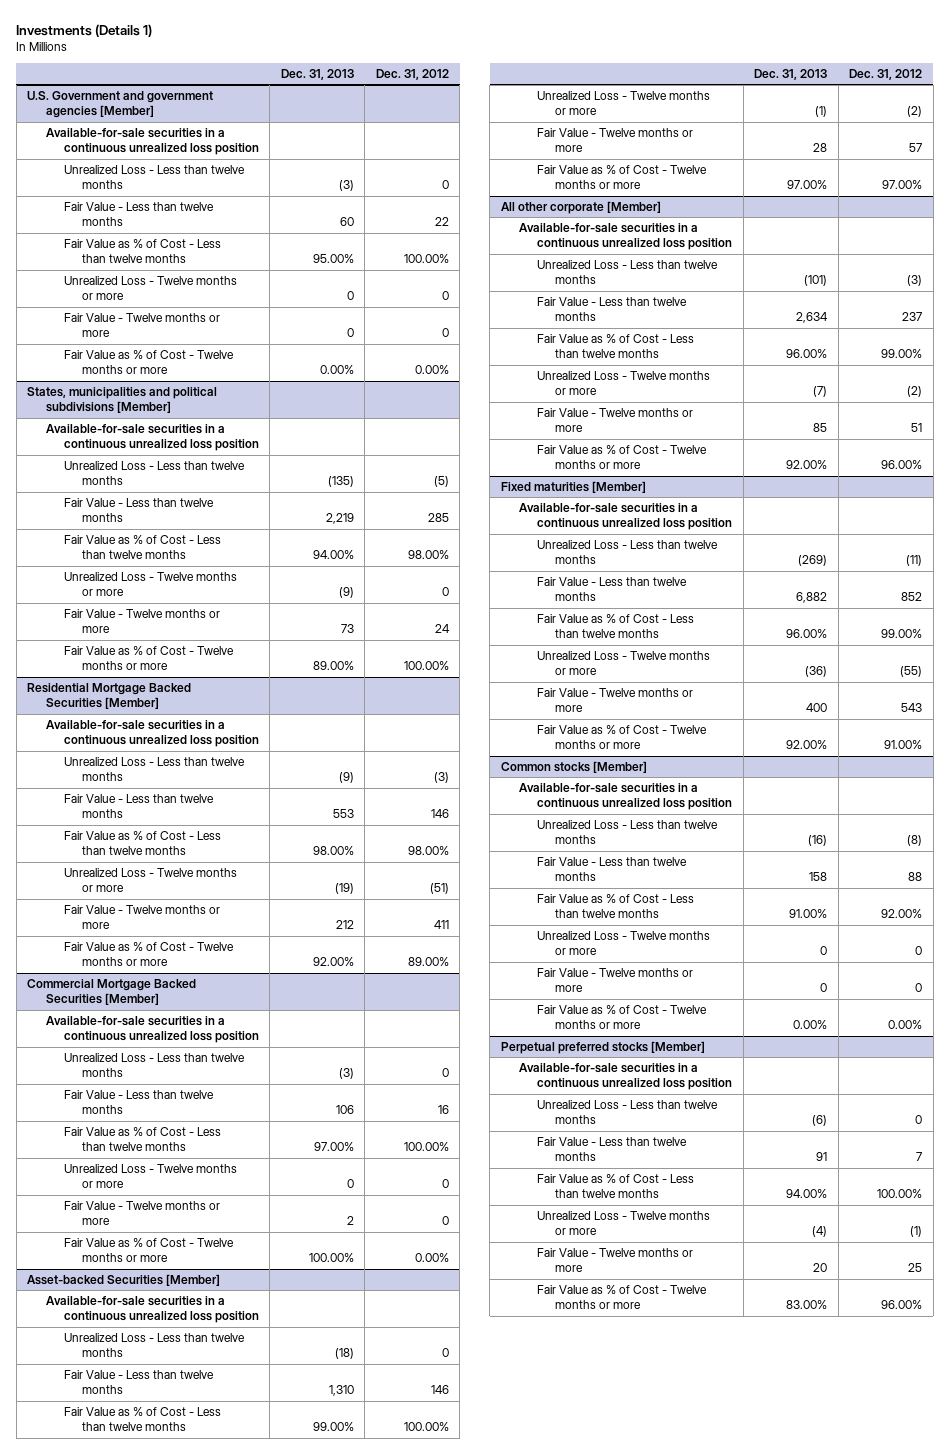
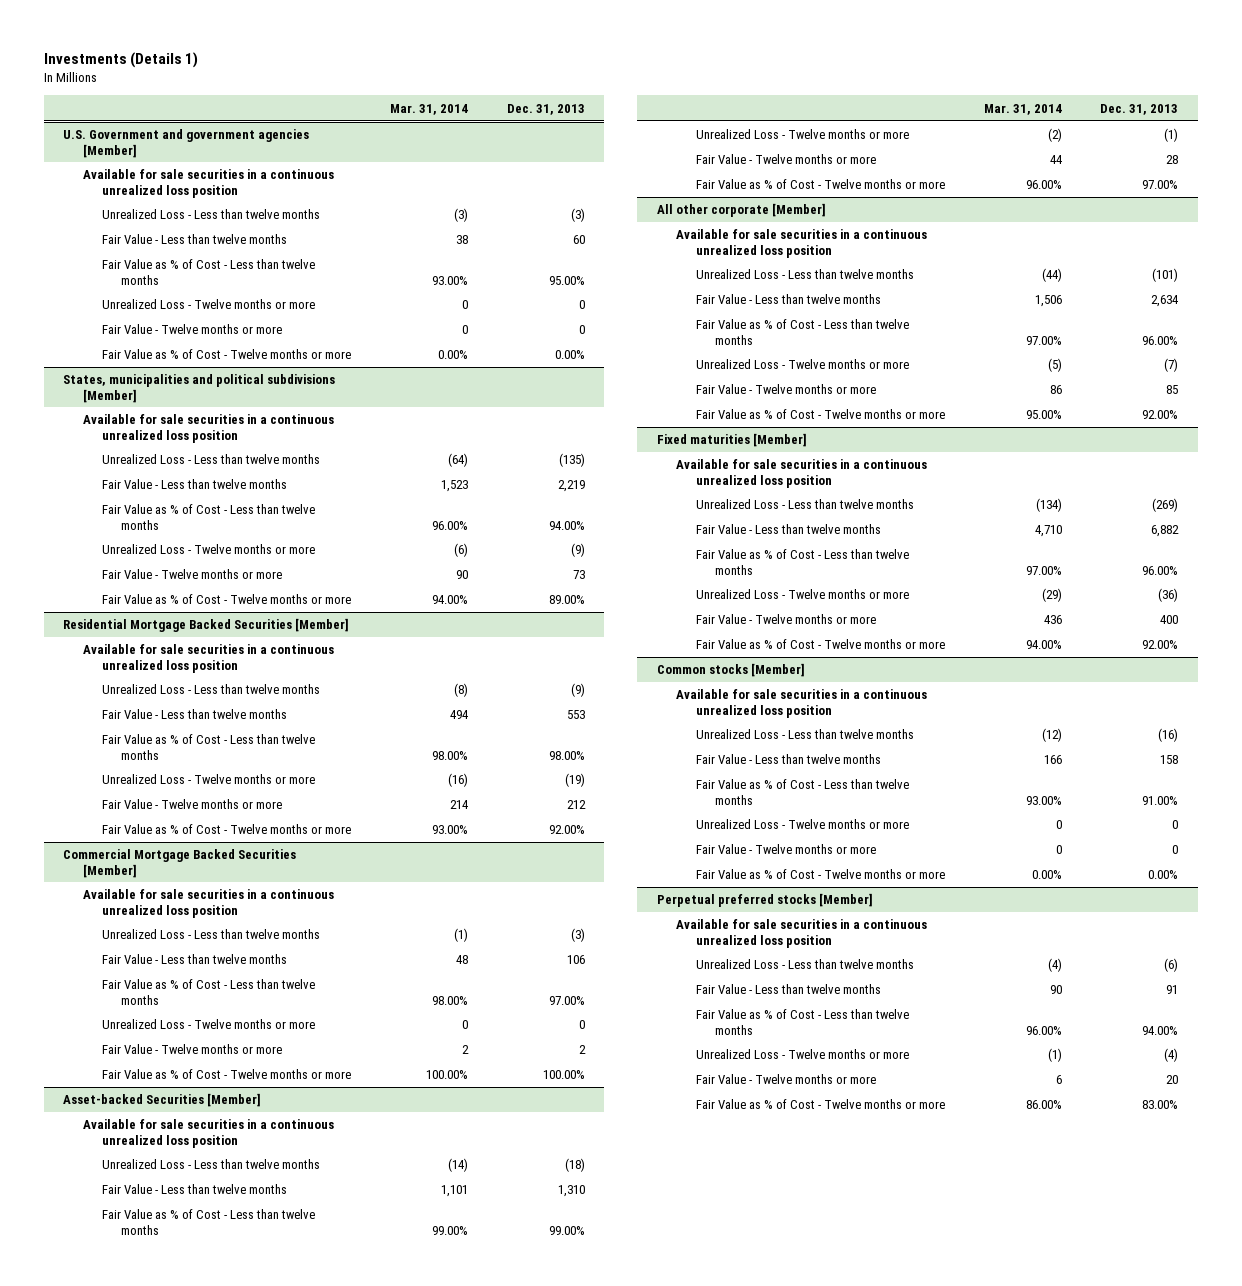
- | Dec. 31, 2013 | Dec. 31, 2012
+ | Mar. 31, 2014 | Dec. 31, 2013
@ U.S. Government and government agencies [Member]
- Available-for-sale securities in a continuous unrealized loss position
+ Available for sale securities in a continuous unrealized loss position
@ States, municipalities and political subdivisions [Member]
- Available-for-sale securities in a continuous unrealized loss position
+ Available for sale securities in a continuous unrealized loss position
@ Residential Mortgage Backed Securities [Member]
- Available-for-sale securities in a continuous unrealized loss position
+ Available for sale securities in a continuous unrealized loss position
@ Commercial Mortgage Backed Securities [Member]
- Available-for-sale securities in a continuous unrealized loss position
+ Available for sale securities in a continuous unrealized loss position
@ Asset-backed Securities [Member]
- Available-for-sale securities in a continuous unrealized loss position
+ Available for sale securities in a continuous unrealized loss position
@ All other corporate [Member]
- Available-for-sale securities in a continuous unrealized loss position
+ Available for sale securities in a continuous unrealized loss position
@ Fixed maturities [Member]
- Available-for-sale securities in a continuous unrealized loss position
+ Available for sale securities in a continuous unrealized loss position
@ Common stocks [Member]
- Available-for-sale securities in a continuous unrealized loss position
+ Available for sale securities in a continuous unrealized loss position
@ Perpetual preferred stocks [Member]
- Available-for-sale securities in a continuous unrealized loss position
+ Available for sale securities in a continuous unrealized loss position

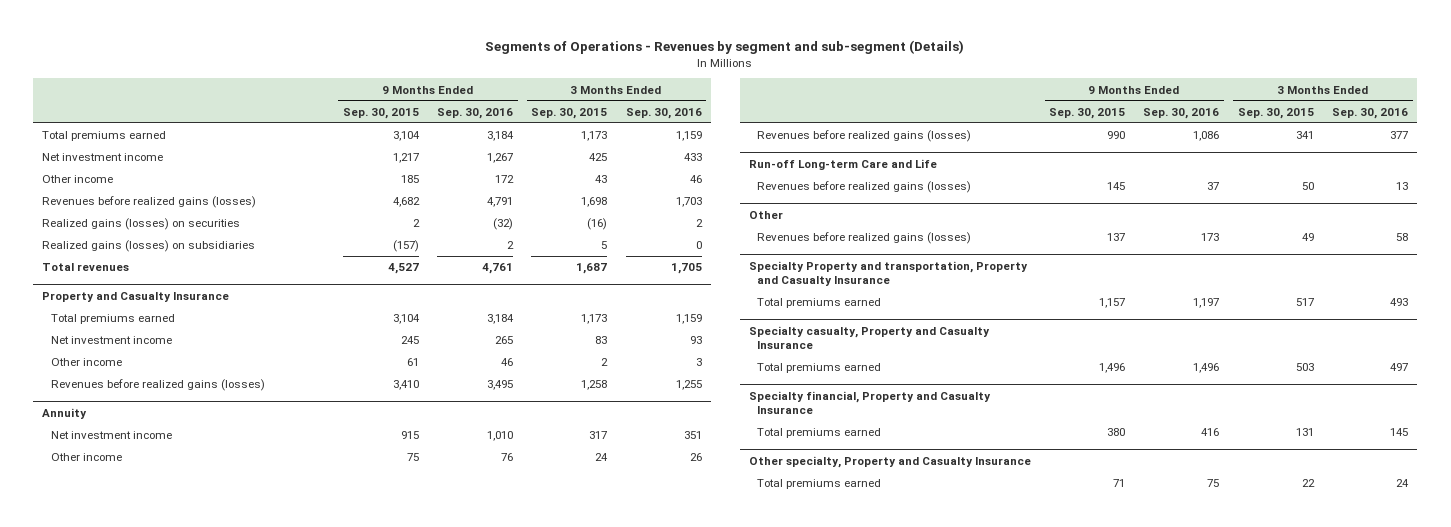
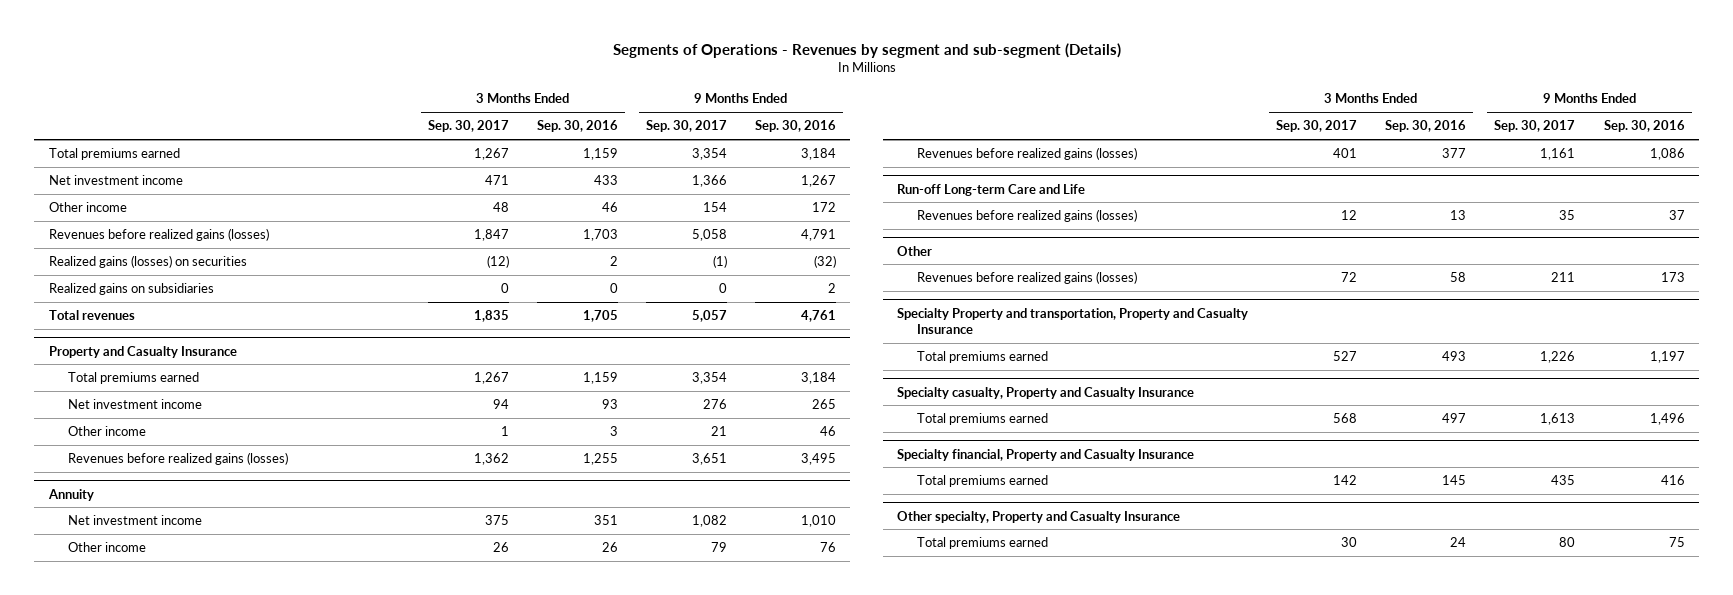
- | 9 Months Ended Sep. 30, 2015 | 9 Months Ended Sep. 30, 2016 | 3 Months Ended Sep. 30, 2015 | 3 Months Ended Sep. 30, 2016
+ | 3 Months Ended Sep. 30, 2017 | 3 Months Ended Sep. 30, 2016 | 9 Months Ended Sep. 30, 2017 | 9 Months Ended Sep. 30, 2016
- Realized gains (losses) on subsidiaries | (157) | 2 | 5 | 0
+ Realized gains on subsidiaries | 0 | 0 | 0 | 2

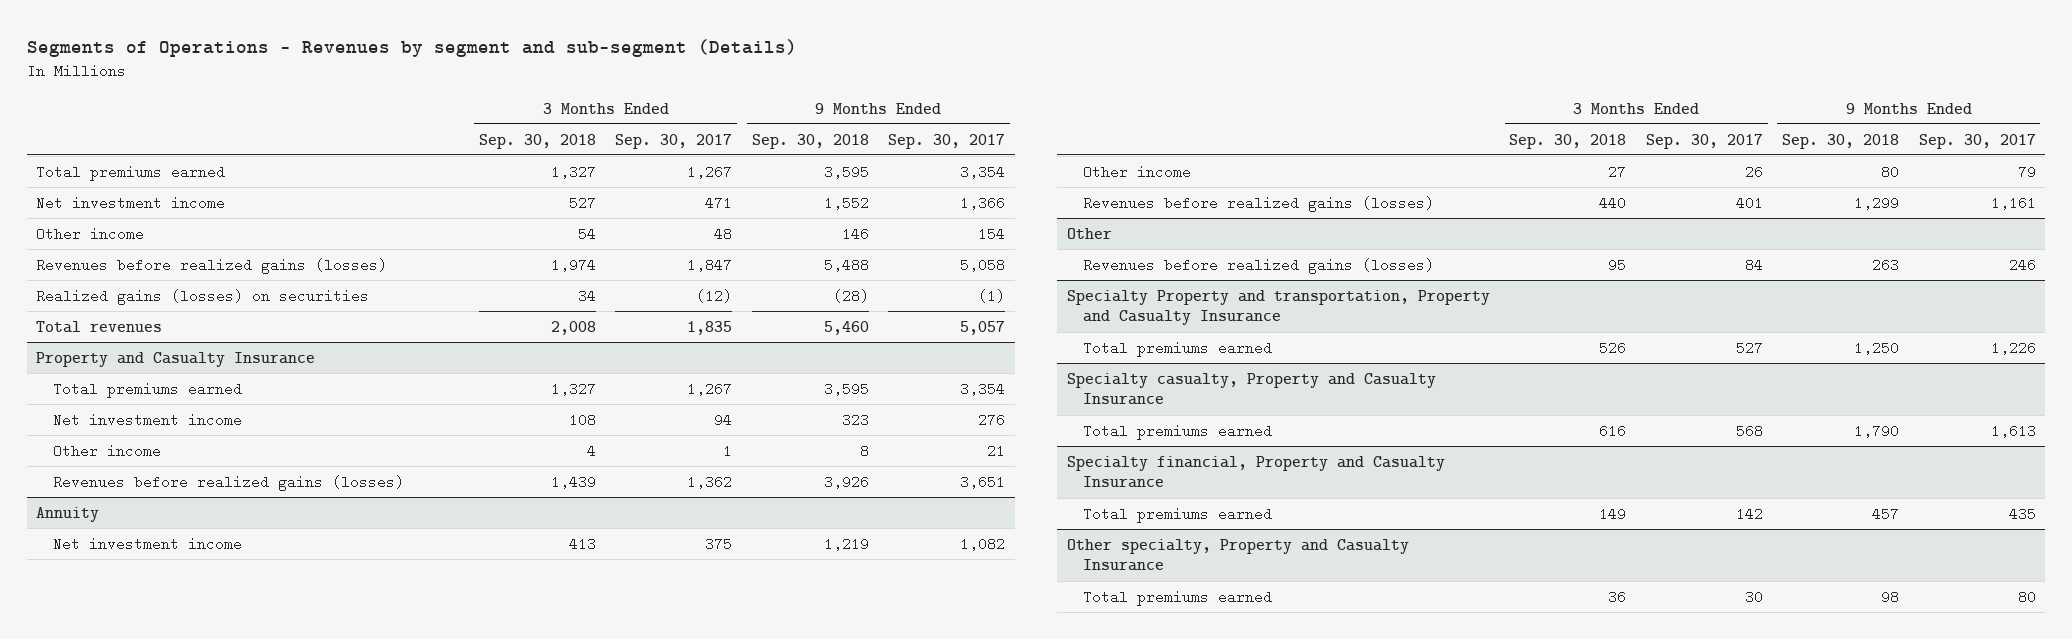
- | 3 Months Ended Sep. 30, 2017 | 3 Months Ended Sep. 30, 2016 | 9 Months Ended Sep. 30, 2017 | 9 Months Ended Sep. 30, 2016
+ | 3 Months Ended Sep. 30, 2018 | 3 Months Ended Sep. 30, 2017 | 9 Months Ended Sep. 30, 2018 | 9 Months Ended Sep. 30, 2017
- Realized gains on subsidiaries | 0 | 0 | 0 | 2
- Run-off Long-term Care and Life
- Revenues before realized gains (losses) | 12 | 13 | 35 | 37
@ Other
- Revenues before realized gains (losses) | 72 | 58 | 211 | 173
+ Revenues before realized gains (losses) | 95 | 84 | 263 | 246

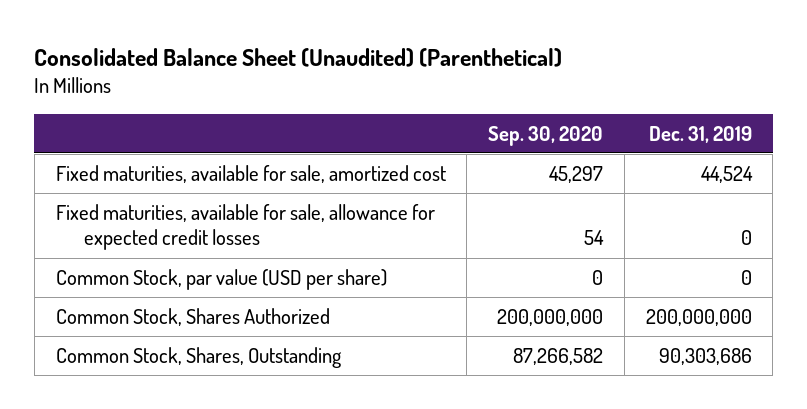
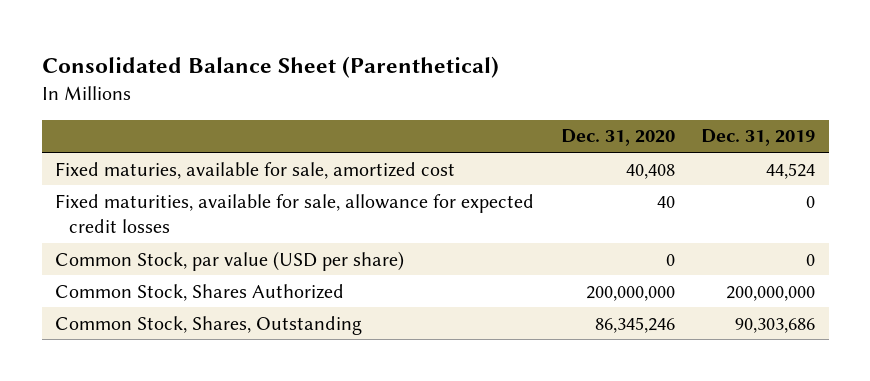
- Consolidated Balance Sheet (Unaudited) (Parenthetical)
+ Consolidated Balance Sheet (Parenthetical)
- | Sep. 30, 2020 | Dec. 31, 2019
+ | Dec. 31, 2020 | Dec. 31, 2019
- Fixed maturities, available for sale, amortized cost | 45,297 | 44,524
+ Fixed maturies, available for sale, amortized cost | 40,408 | 44,524

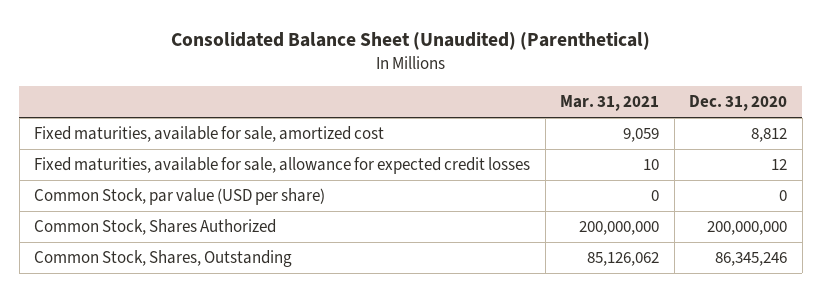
- Consolidated Balance Sheet (Parenthetical)
+ Consolidated Balance Sheet (Unaudited) (Parenthetical)
- | Dec. 31, 2020 | Dec. 31, 2019
+ | Mar. 31, 2021 | Dec. 31, 2020
- Fixed maturies, available for sale, amortized cost | 40,408 | 44,524
- Fixed maturities, available for sale, allowance for expected credit losses | 40 | 0
+ Fixed maturities, available for sale, amortized cost | 9,059 | 8,812
+ Fixed maturities, available for sale, allowance for expected credit losses | 10 | 12

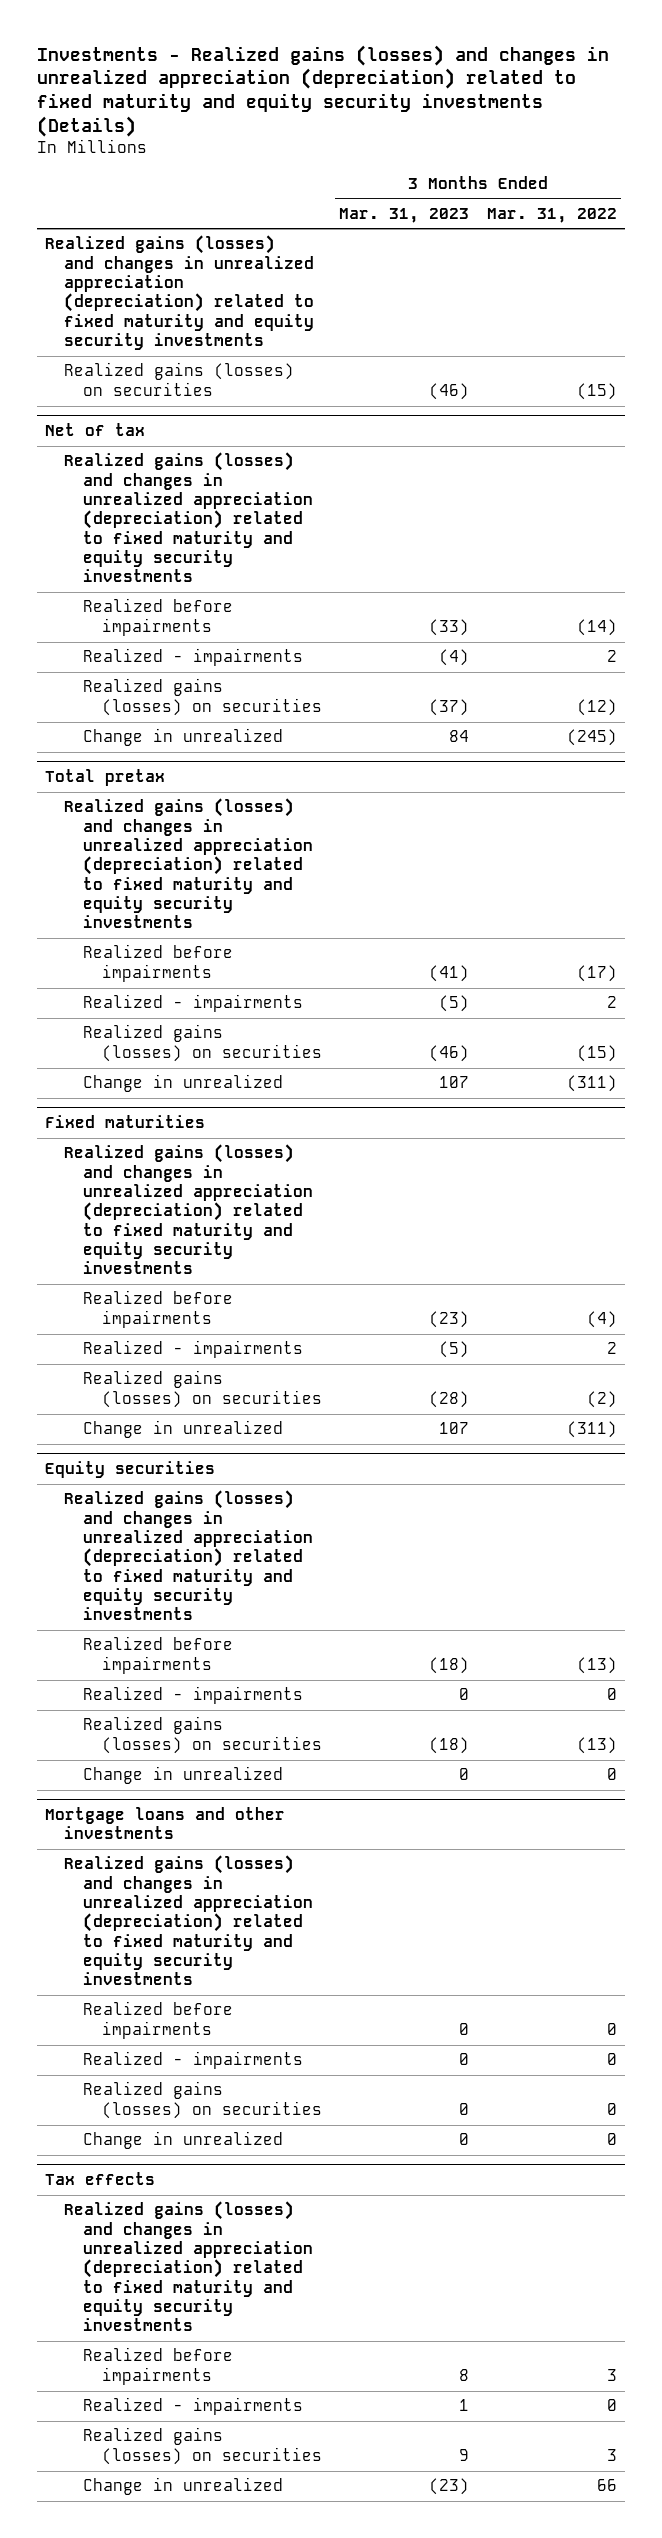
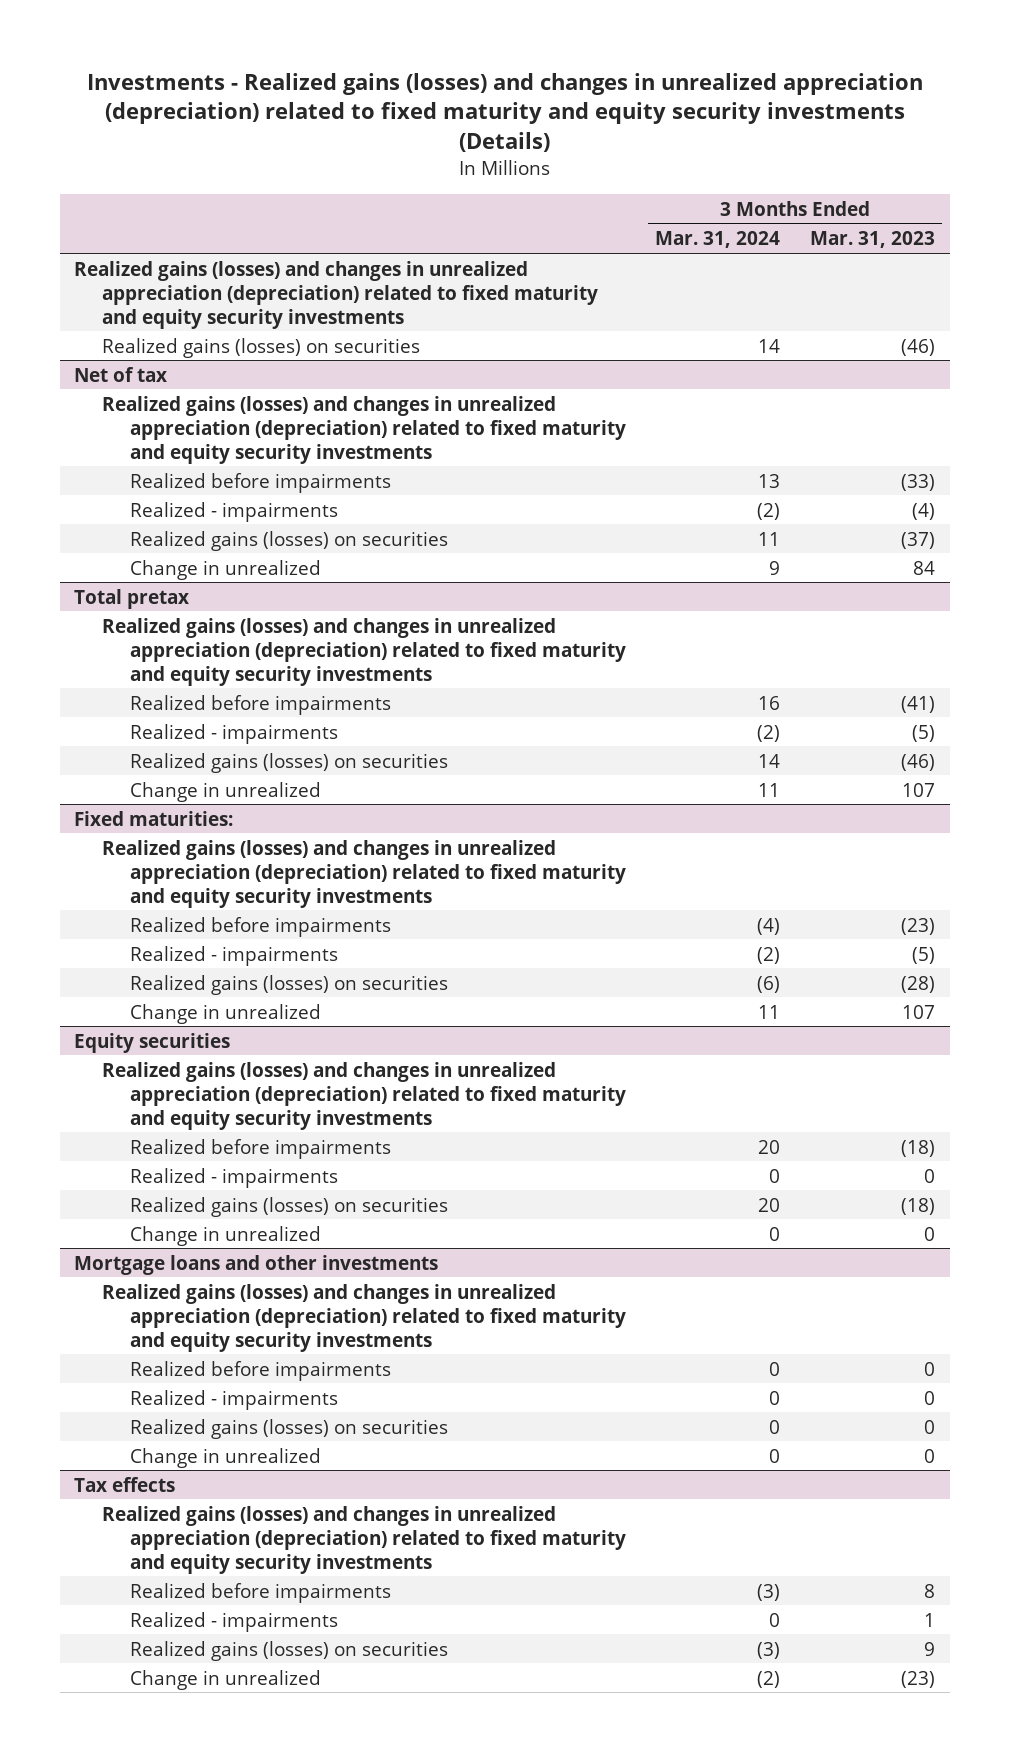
- | 3 Months Ended Mar. 31, 2023 | 3 Months Ended Mar. 31, 2022
+ | 3 Months Ended Mar. 31, 2024 | 3 Months Ended Mar. 31, 2023
- Fixed maturities
+ Fixed maturities:

